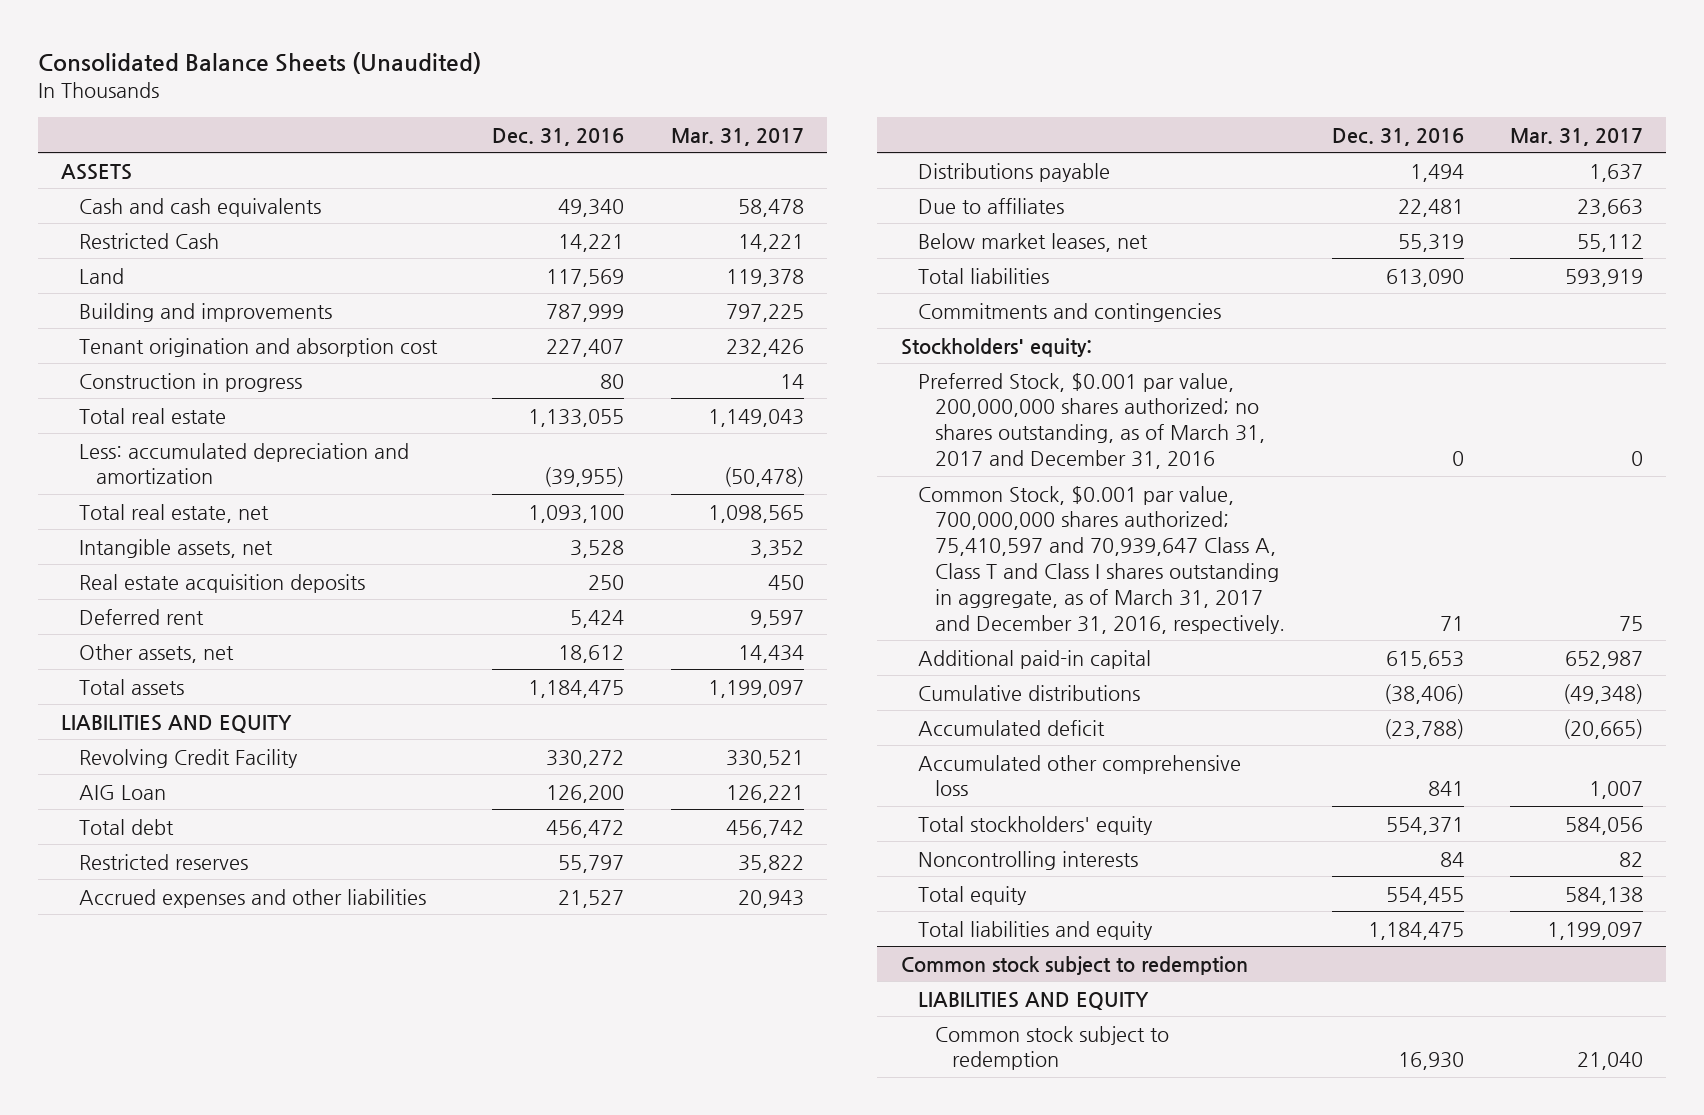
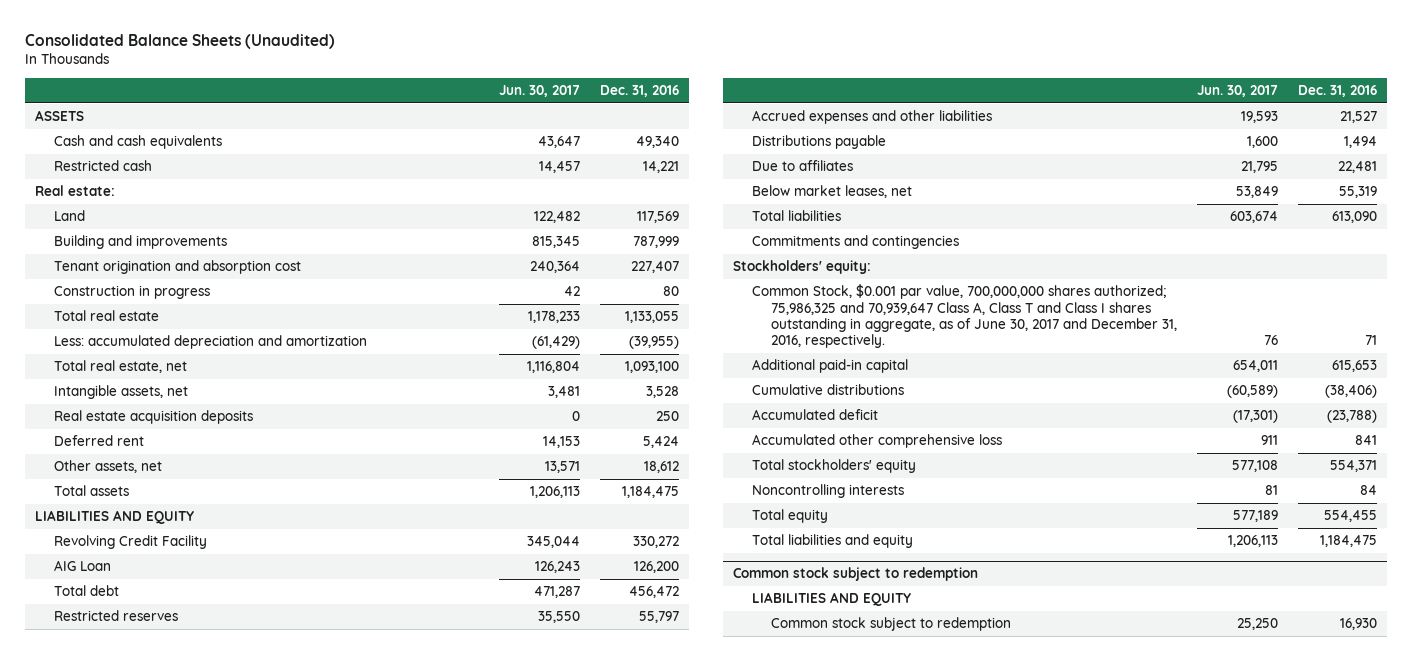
- | Dec. 31, 2016 | Mar. 31, 2017
+ | Jun. 30, 2017 | Dec. 31, 2016
- Restricted Cash | 14,221 | 14,221
+ Restricted cash | 14,457 | 14,221
+ Real estate:
- Preferred Stock, $0.001 par value, 200,000,000 shares authorized; no shares outstanding, as of March 31, 2017 and December 31, 2016 | 0 | 0
- Common Stock, $0.001 par value, 700,000,000 shares authorized; 75,410,597 and 70,939,647 Class A, Class T and Class I shares outstanding in aggregate, as of March 31, 2017 and December 31, 2016, respectively. | 71 | 75
+ Common Stock, $0.001 par value, 700,000,000 shares authorized; 75,986,325 and 70,939,647 Class A, Class T and Class I shares outstanding in aggregate, as of June 30, 2017 and December 31, 2016, respectively. | 76 | 71

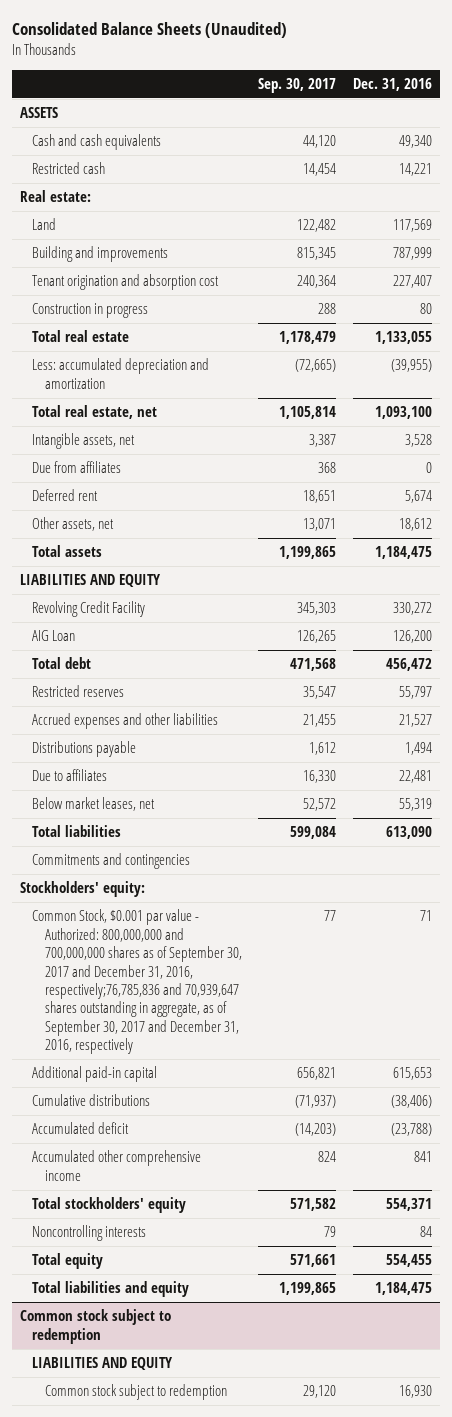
- | Jun. 30, 2017 | Dec. 31, 2016
+ | Sep. 30, 2017 | Dec. 31, 2016
- Real estate acquisition deposits | 0 | 250
- Deferred rent | 14,153 | 5,424
+ Due from affiliates | 368 | 0
+ Deferred rent | 18,651 | 5,674
- Common Stock, $0.001 par value, 700,000,000 shares authorized; 75,986,325 and 70,939,647 Class A, Class T and Class I shares outstanding in aggregate, as of June 30, 2017 and December 31, 2016, respectively. | 76 | 71
+ Common Stock, $0.001 par value - Authorized: 800,000,000 and 700,000,000 shares as of September 30, 2017 and December 31, 2016, respectively;76,785,836 and 70,939,647 shares outstanding in aggregate, as of September 30, 2017 and December 31, 2016, respectively | 77 | 71
- Accumulated other comprehensive loss | 911 | 841
+ Accumulated other comprehensive income | 824 | 841

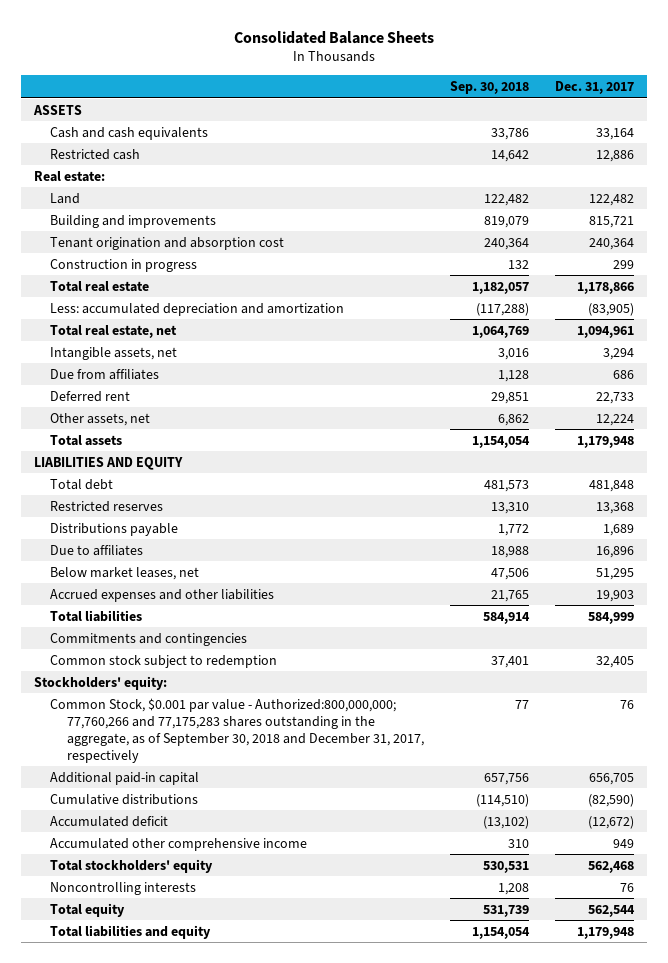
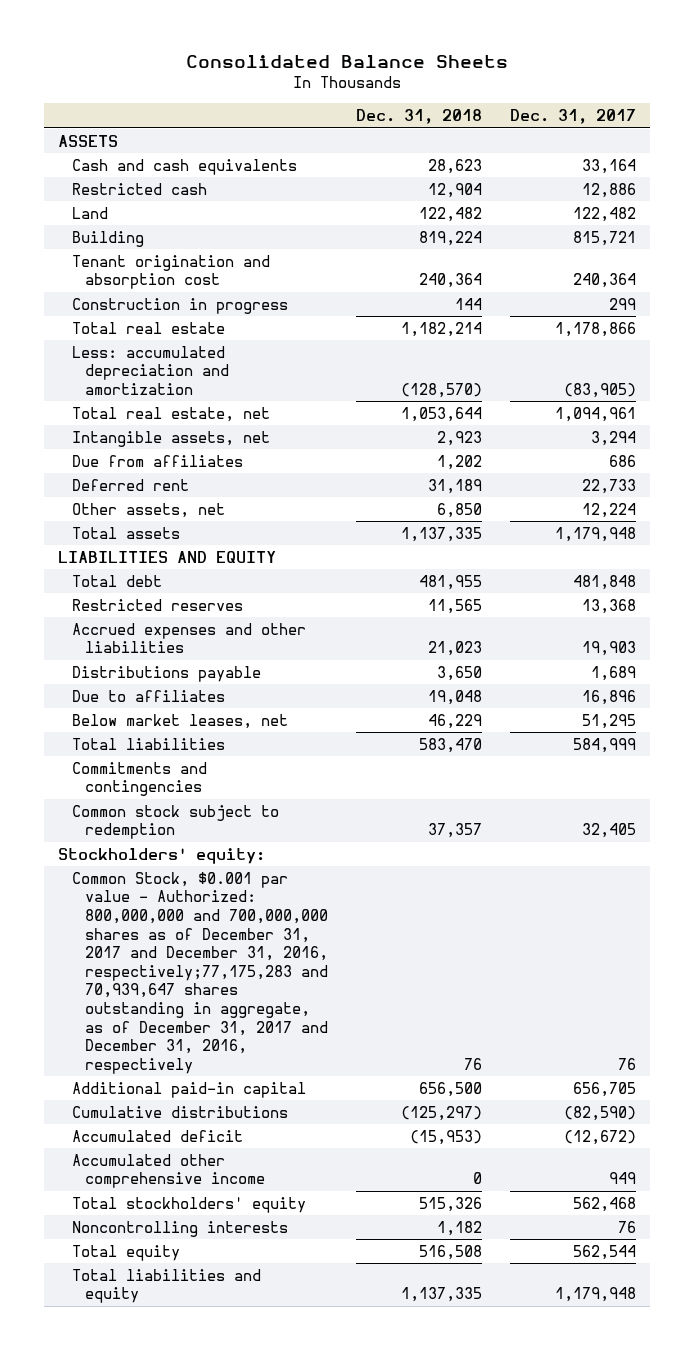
- | Sep. 30, 2018 | Dec. 31, 2017
+ | Dec. 31, 2018 | Dec. 31, 2017
- Real estate:
- Building and improvements | 819,079 | 815,721
+ Building | 819,224 | 815,721
moved up: Accrued expenses and other liabilities | 21,023 | 19,903
- Common Stock, $0.001 par value - Authorized:800,000,000; 77,760,266 and 77,175,283 shares outstanding in the aggregate, as of September 30, 2018 and December 31, 2017, respectively | 77 | 76
+ Common Stock, $0.001 par value - Authorized: 800,000,000 and 700,000,000 shares as of December 31, 2017 and December 31, 2016, respectively;77,175,283 and 70,939,647 shares outstanding in aggregate, as of December 31, 2017 and December 31, 2016, respectively | 76 | 76

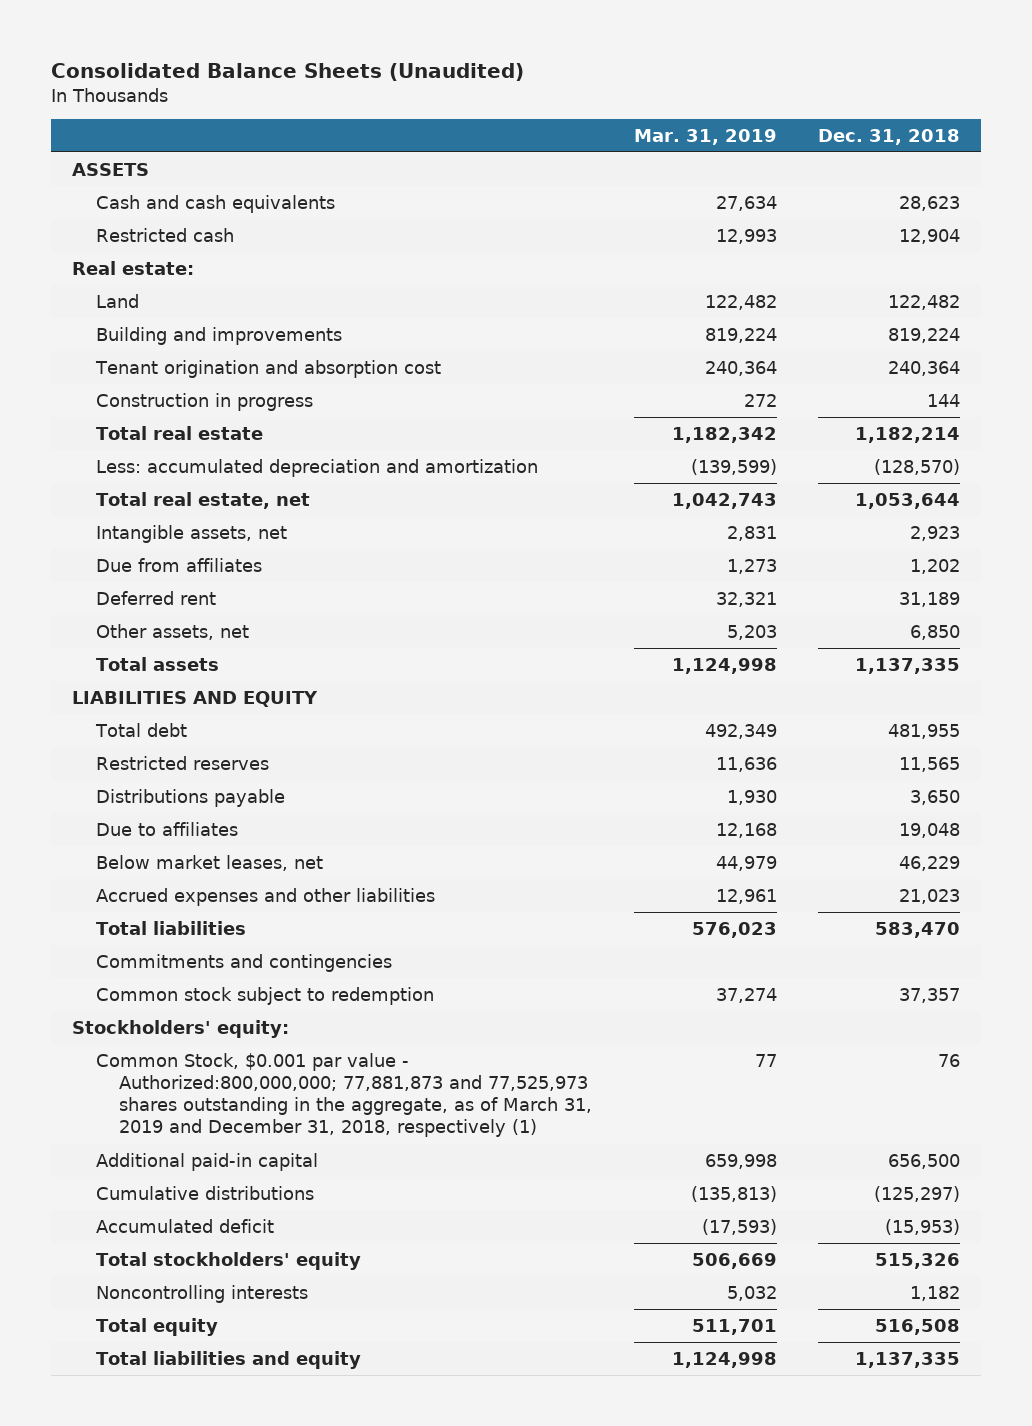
- Consolidated Balance Sheets
+ Consolidated Balance Sheets (Unaudited)
- | Dec. 31, 2018 | Dec. 31, 2017
+ | Mar. 31, 2019 | Dec. 31, 2018
+ Real estate:
- Building | 819,224 | 815,721
+ Building and improvements | 819,224 | 819,224
moved down: Accrued expenses and other liabilities | 12,961 | 21,023
- Common Stock, $0.001 par value - Authorized: 800,000,000 and 700,000,000 shares as of December 31, 2017 and December 31, 2016, respectively;77,175,283 and 70,939,647 shares outstanding in aggregate, as of December 31, 2017 and December 31, 2016, respectively | 76 | 76
+ Common Stock, $0.001 par value - Authorized:800,000,000; 77,881,873 and 77,525,973 shares outstanding in the aggregate, as of March 31, 2019 and December 31, 2018, respectively (1) | 77 | 76
- Accumulated other comprehensive income | 0 | 949

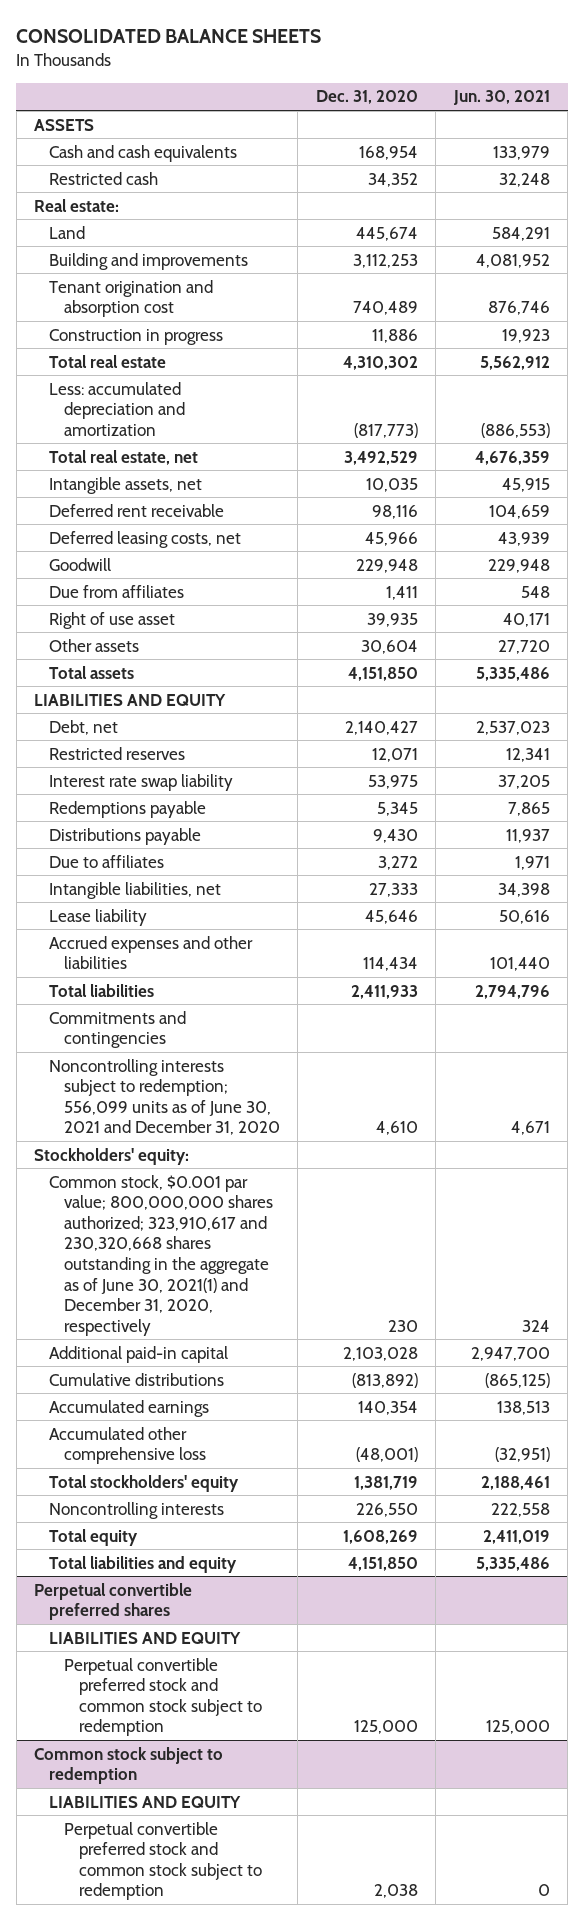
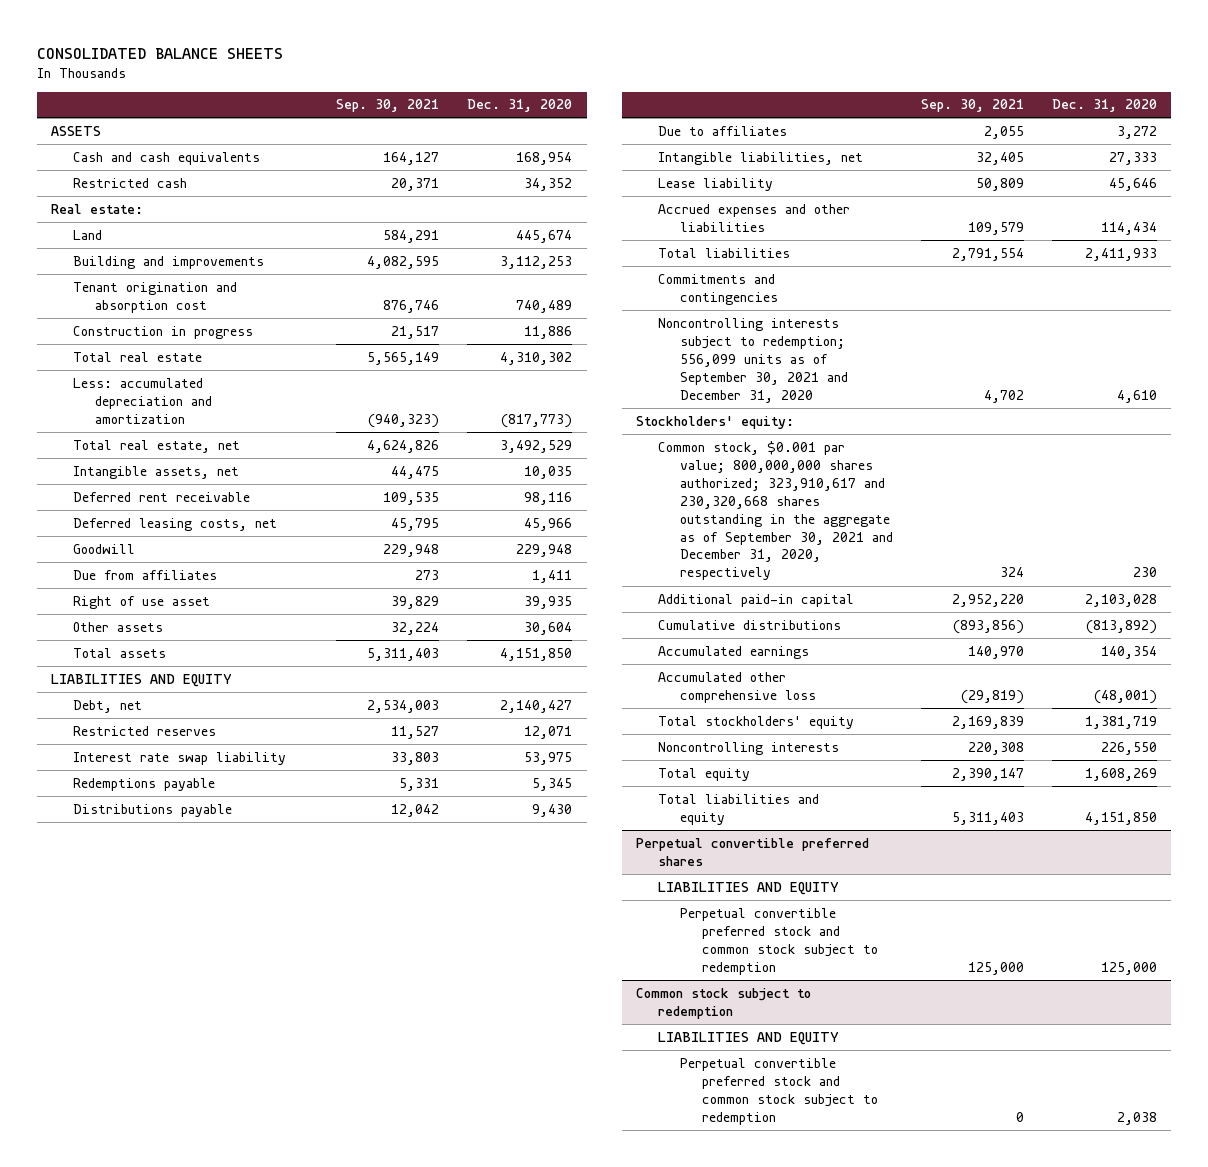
- | Dec. 31, 2020 | Jun. 30, 2021
+ | Sep. 30, 2021 | Dec. 31, 2020
- Noncontrolling interests subject to redemption; 556,099 units as of June 30, 2021 and December 31, 2020 | 4,610 | 4,671
+ Noncontrolling interests subject to redemption; 556,099 units as of September 30, 2021 and December 31, 2020 | 4,702 | 4,610
- Common stock, $0.001 par value; 800,000,000 shares authorized; 323,910,617 and 230,320,668 shares outstanding in the aggregate as of June 30, 2021(1) and December 31, 2020, respectively | 230 | 324
+ Common stock, $0.001 par value; 800,000,000 shares authorized; 323,910,617 and 230,320,668 shares outstanding in the aggregate as of September 30, 2021 and December 31, 2020, respectively | 324 | 230

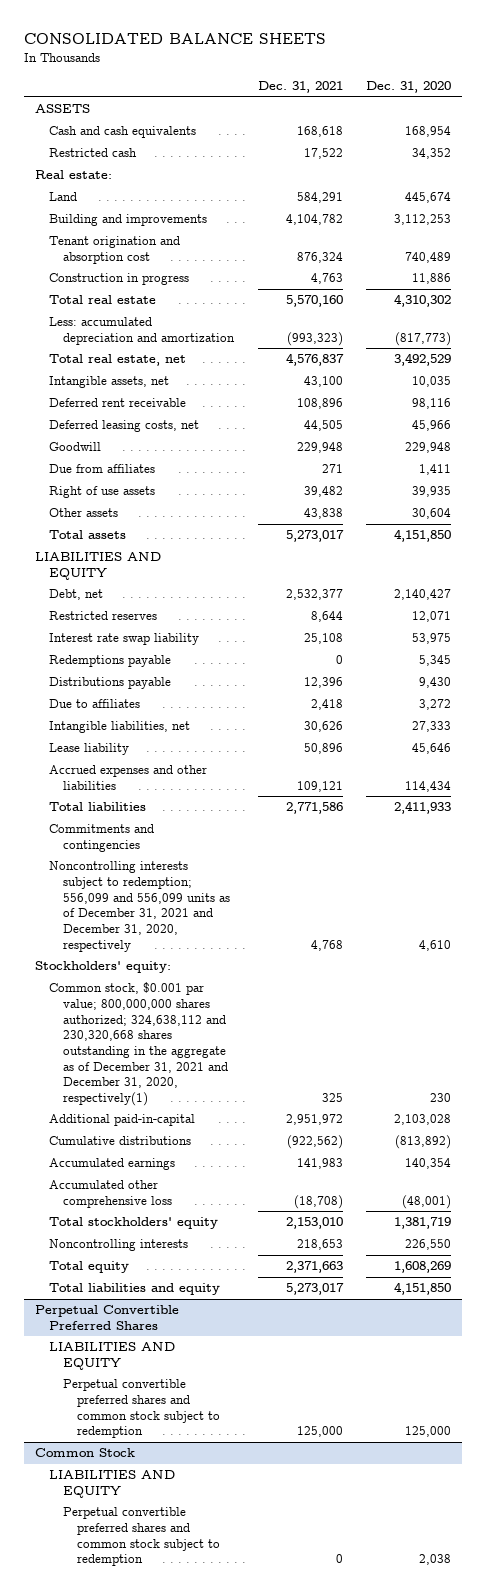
- | Sep. 30, 2021 | Dec. 31, 2020
+ | Dec. 31, 2021 | Dec. 31, 2020
- Right of use asset | 39,829 | 39,935
+ Right of use assets | 39,482 | 39,935
- Noncontrolling interests subject to redemption; 556,099 units as of September 30, 2021 and December 31, 2020 | 4,702 | 4,610
+ Noncontrolling interests subject to redemption; 556,099 and 556,099 units as of December 31, 2021 and December 31, 2020, respectively | 4,768 | 4,610
- Common stock, $0.001 par value; 800,000,000 shares authorized; 323,910,617 and 230,320,668 shares outstanding in the aggregate as of September 30, 2021 and December 31, 2020, respectively | 324 | 230
- Additional paid-in capital | 2,952,220 | 2,103,028
+ Common stock, $0.001 par value; 800,000,000 shares authorized; 324,638,112 and 230,320,668 shares outstanding in the aggregate as of December 31, 2021 and December 31, 2020, respectively(1) | 325 | 230
+ Additional paid-in-capital | 2,951,972 | 2,103,028
- Perpetual convertible preferred shares
+ Perpetual Convertible Preferred Shares
- Perpetual convertible preferred stock and common stock subject to redemption | 125,000 | 125,000
- Common stock subject to redemption
+ Perpetual convertible preferred shares and common stock subject to redemption | 125,000 | 125,000
+ Common Stock
- Perpetual convertible preferred stock and common stock subject to redemption | 0 | 2,038
+ Perpetual convertible preferred shares and common stock subject to redemption | 0 | 2,038

